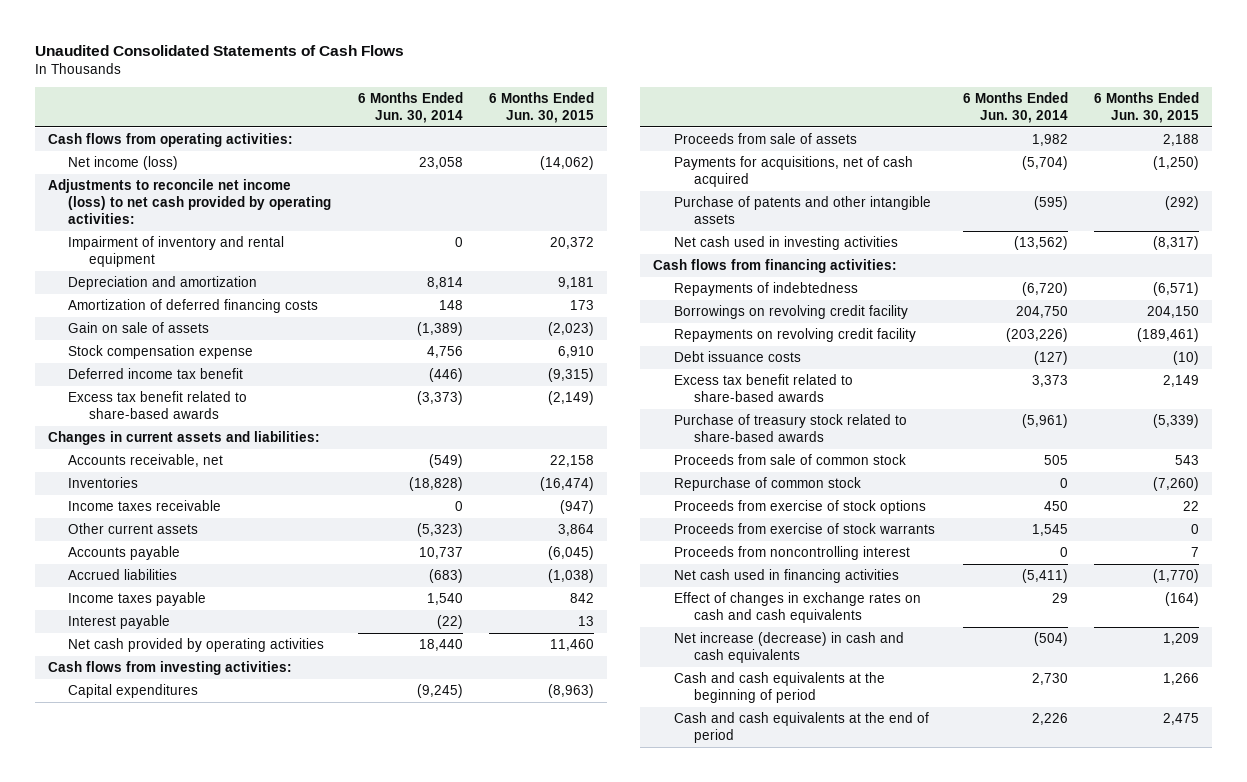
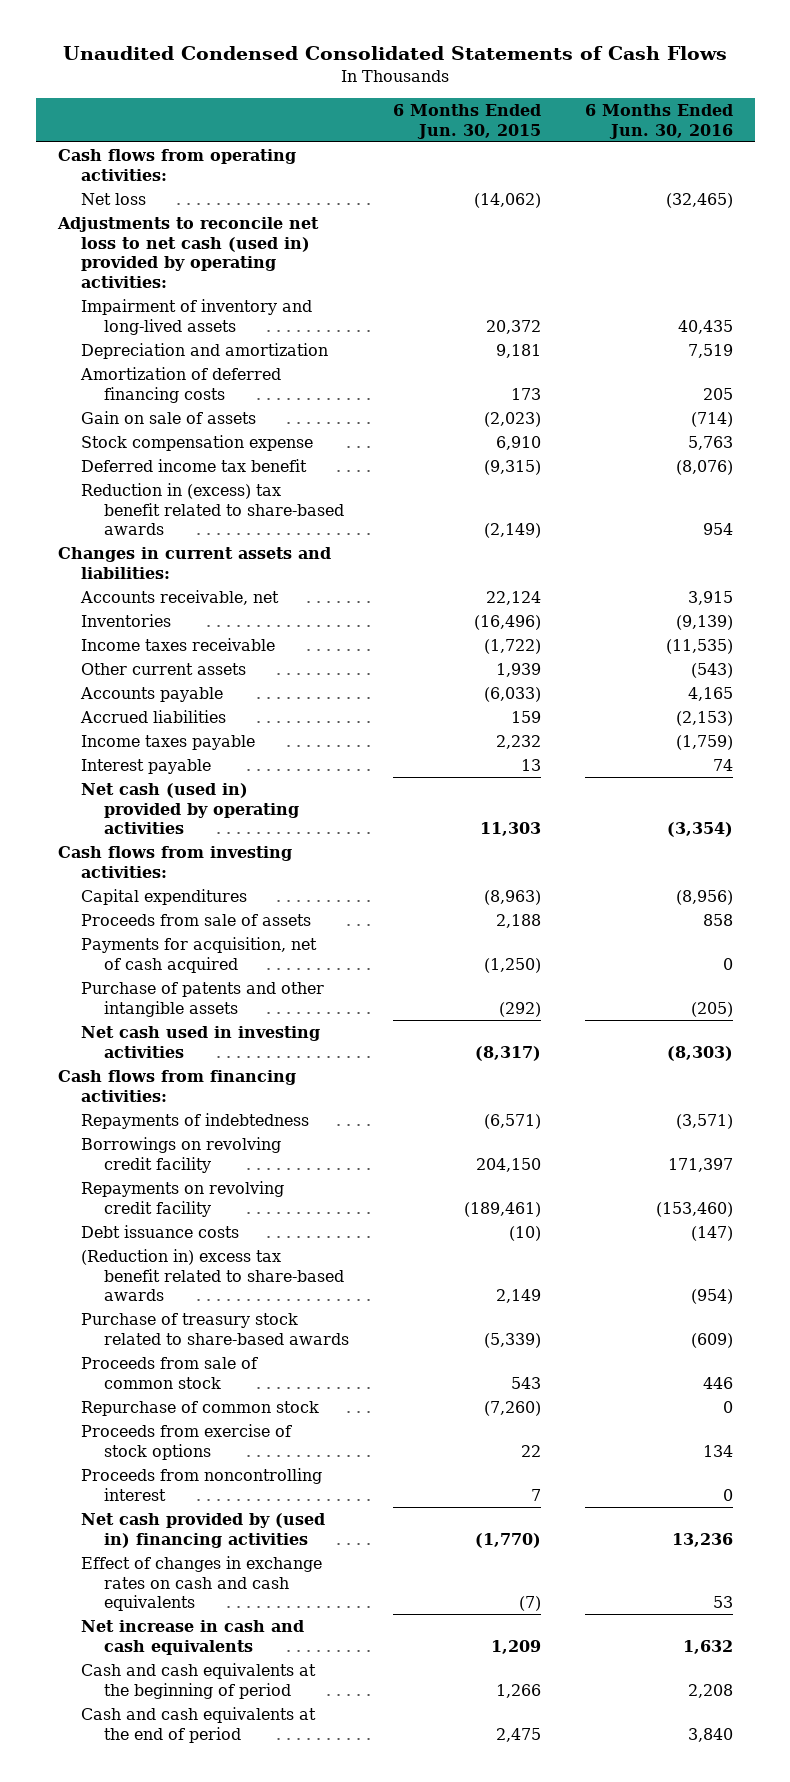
- Unaudited Consolidated Statements of Cash Flows
+ Unaudited Condensed Consolidated Statements of Cash Flows
- | 6 Months Ended Jun. 30, 2014 | 6 Months Ended Jun. 30, 2015
+ | 6 Months Ended Jun. 30, 2015 | 6 Months Ended Jun. 30, 2016
- Net income (loss) | 23,058 | (14,062)
- Adjustments to reconcile net income (loss) to net cash provided by operating activities:
- Impairment of inventory and rental equipment | 0 | 20,372
+ Net loss | (14,062) | (32,465)
+ Adjustments to reconcile net loss to net cash (used in) provided by operating activities:
+ Impairment of inventory and long-lived assets | 20,372 | 40,435
- Excess tax benefit related to share-based awards | (3,373) | (2,149)
+ Reduction in (excess) tax benefit related to share-based awards | (2,149) | 954
- Accounts receivable, net | (549) | 22,158
- Inventories | (18,828) | (16,474)
- Income taxes receivable | 0 | (947)
- Other current assets | (5,323) | 3,864
- Accounts payable | 10,737 | (6,045)
- Accrued liabilities | (683) | (1,038)
- Income taxes payable | 1,540 | 842
+ Accounts receivable, net | 22,124 | 3,915
+ Inventories | (16,496) | (9,139)
+ Income taxes receivable | (1,722) | (11,535)
+ Other current assets | 1,939 | (543)
+ Accounts payable | (6,033) | 4,165
+ Accrued liabilities | 159 | (2,153)
+ Income taxes payable | 2,232 | (1,759)
- Net cash provided by operating activities | 18,440 | 11,460
+ Net cash (used in) provided by operating activities | 11,303 | (3,354)
- Payments for acquisitions, net of cash acquired | (5,704) | (1,250)
+ Payments for acquisition, net of cash acquired | (1,250) | 0
- Excess tax benefit related to share-based awards | 3,373 | 2,149
+ (Reduction in) excess tax benefit related to share-based awards | 2,149 | (954)
- Proceeds from exercise of stock warrants | 1,545 | 0
- Net cash used in financing activities | (5,411) | (1,770)
- Effect of changes in exchange rates on cash and cash equivalents | 29 | (164)
- Net increase (decrease) in cash and cash equivalents | (504) | 1,209
+ Net cash provided by (used in) financing activities | (1,770) | 13,236
+ Effect of changes in exchange rates on cash and cash equivalents | (7) | 53
+ Net increase in cash and cash equivalents | 1,209 | 1,632

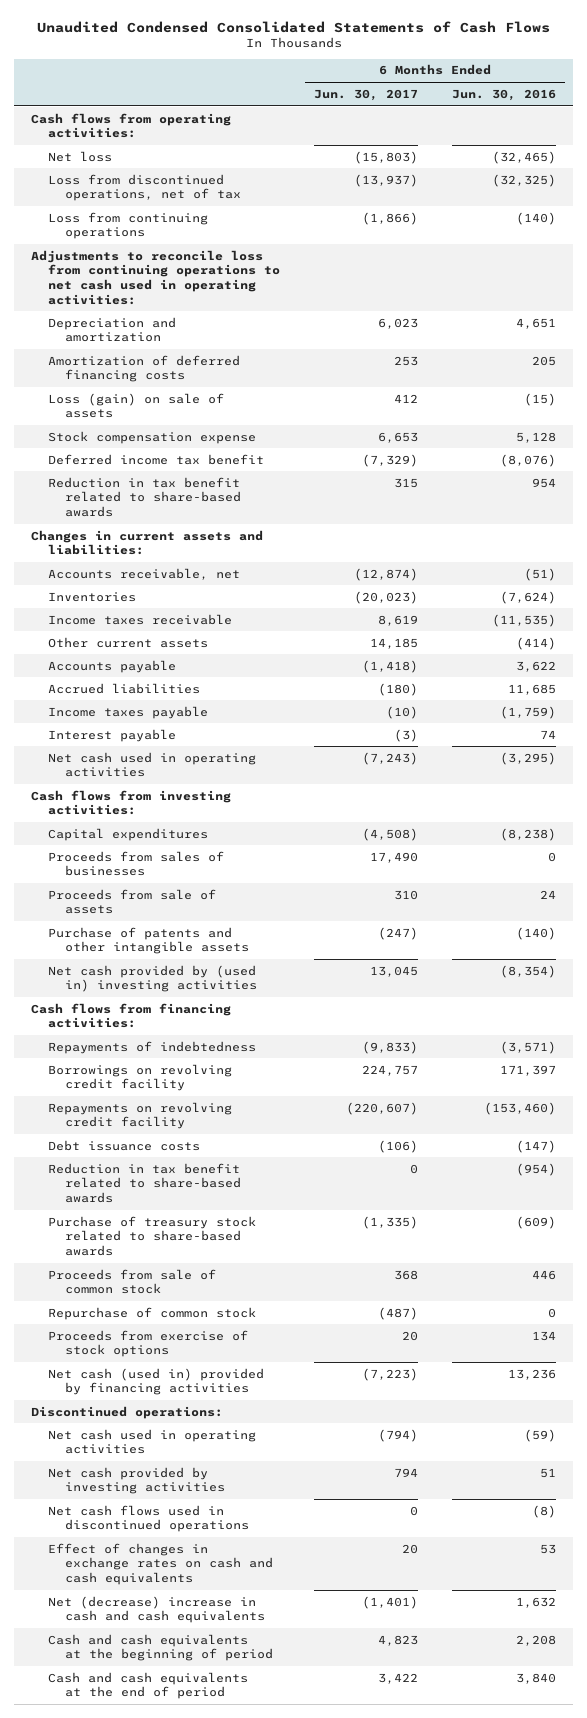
- | 6 Months Ended Jun. 30, 2015 | 6 Months Ended Jun. 30, 2016
+ | 6 Months Ended Jun. 30, 2017 | 6 Months Ended Jun. 30, 2016
- Adjustments to reconcile net loss to net cash (used in) provided by operating activities:
- Impairment of inventory and long-lived assets | 20,372 | 40,435
- Depreciation and amortization | 9,181 | 7,519
+ Loss from discontinued operations, net of tax | (13,937) | (32,325)
+ Loss from continuing operations | (1,866) | (140)
+ Adjustments to reconcile loss from continuing operations to net cash used in operating activities:
+ Depreciation and amortization | 6,023 | 4,651
- Gain on sale of assets | (2,023) | (714)
- Stock compensation expense | 6,910 | 5,763
+ Loss (gain) on sale of assets | 412 | (15)
+ Stock compensation expense | 6,653 | 5,128
- Reduction in (excess) tax benefit related to share-based awards | (2,149) | 954
+ Reduction in tax benefit related to share-based awards | 315 | 954
- Accounts receivable, net | 22,124 | 3,915
- Inventories | (16,496) | (9,139)
+ Accounts receivable, net | (12,874) | (51)
+ Inventories | (20,023) | (7,624)
- Other current assets | 1,939 | (543)
- Accounts payable | (6,033) | 4,165
- Accrued liabilities | 159 | (2,153)
+ Other current assets | 14,185 | (414)
+ Accounts payable | (1,418) | 3,622
+ Accrued liabilities | (180) | 11,685
- Net cash (used in) provided by operating activities | 11,303 | (3,354)
+ Net cash used in operating activities | (7,243) | (3,295)
- Capital expenditures | (8,963) | (8,956)
- Proceeds from sale of assets | 2,188 | 858
- Payments for acquisition, net of cash acquired | (1,250) | 0
- Purchase of patents and other intangible assets | (292) | (205)
- Net cash used in investing activities | (8,317) | (8,303)
+ Capital expenditures | (4,508) | (8,238)
+ Proceeds from sales of businesses | 17,490 | 0
+ Proceeds from sale of assets | 310 | 24
+ Purchase of patents and other intangible assets | (247) | (140)
+ Net cash provided by (used in) investing activities | 13,045 | (8,354)
- (Reduction in) excess tax benefit related to share-based awards | 2,149 | (954)
+ Reduction in tax benefit related to share-based awards | 0 | (954)
- Proceeds from noncontrolling interest | 7 | 0
- Net cash provided by (used in) financing activities | (1,770) | 13,236
+ Net cash (used in) provided by financing activities | (7,223) | 13,236
+ Discontinued operations:
+ Net cash used in operating activities | (794) | (59)
+ Net cash provided by investing activities | 794 | 51
+ Net cash flows used in discontinued operations | 0 | (8)
- Net increase in cash and cash equivalents | 1,209 | 1,632
+ Net (decrease) increase in cash and cash equivalents | (1,401) | 1,632

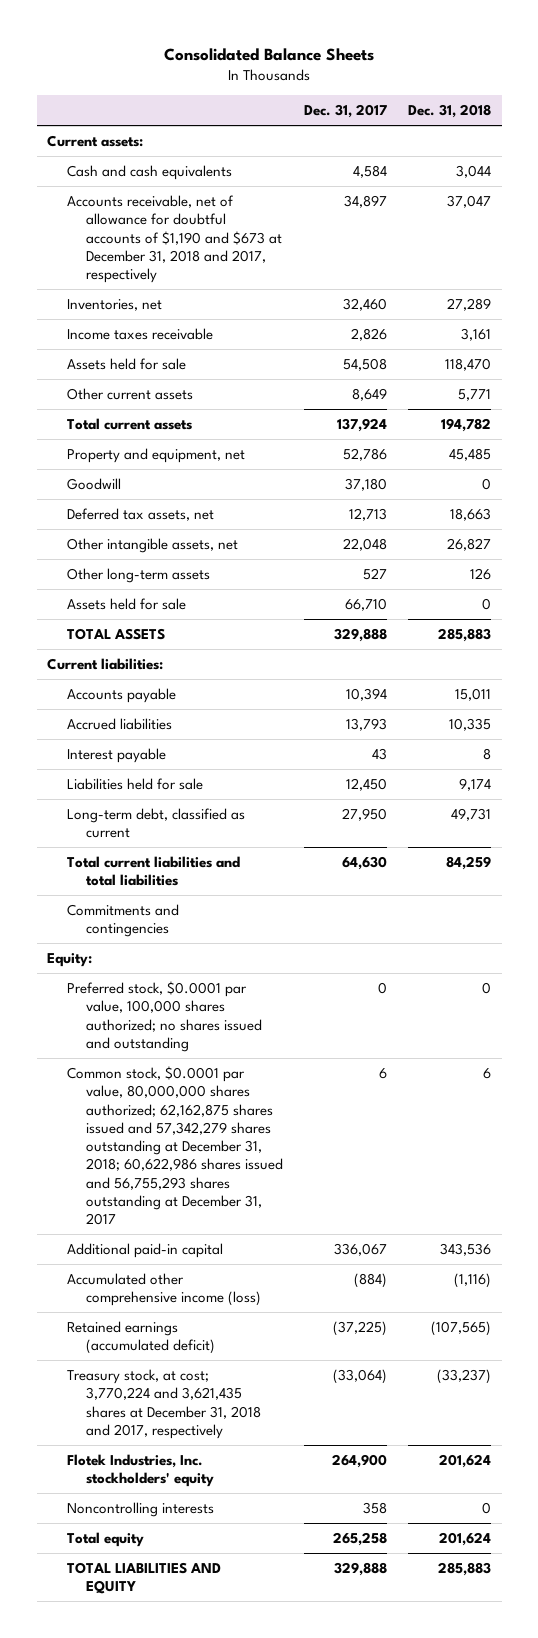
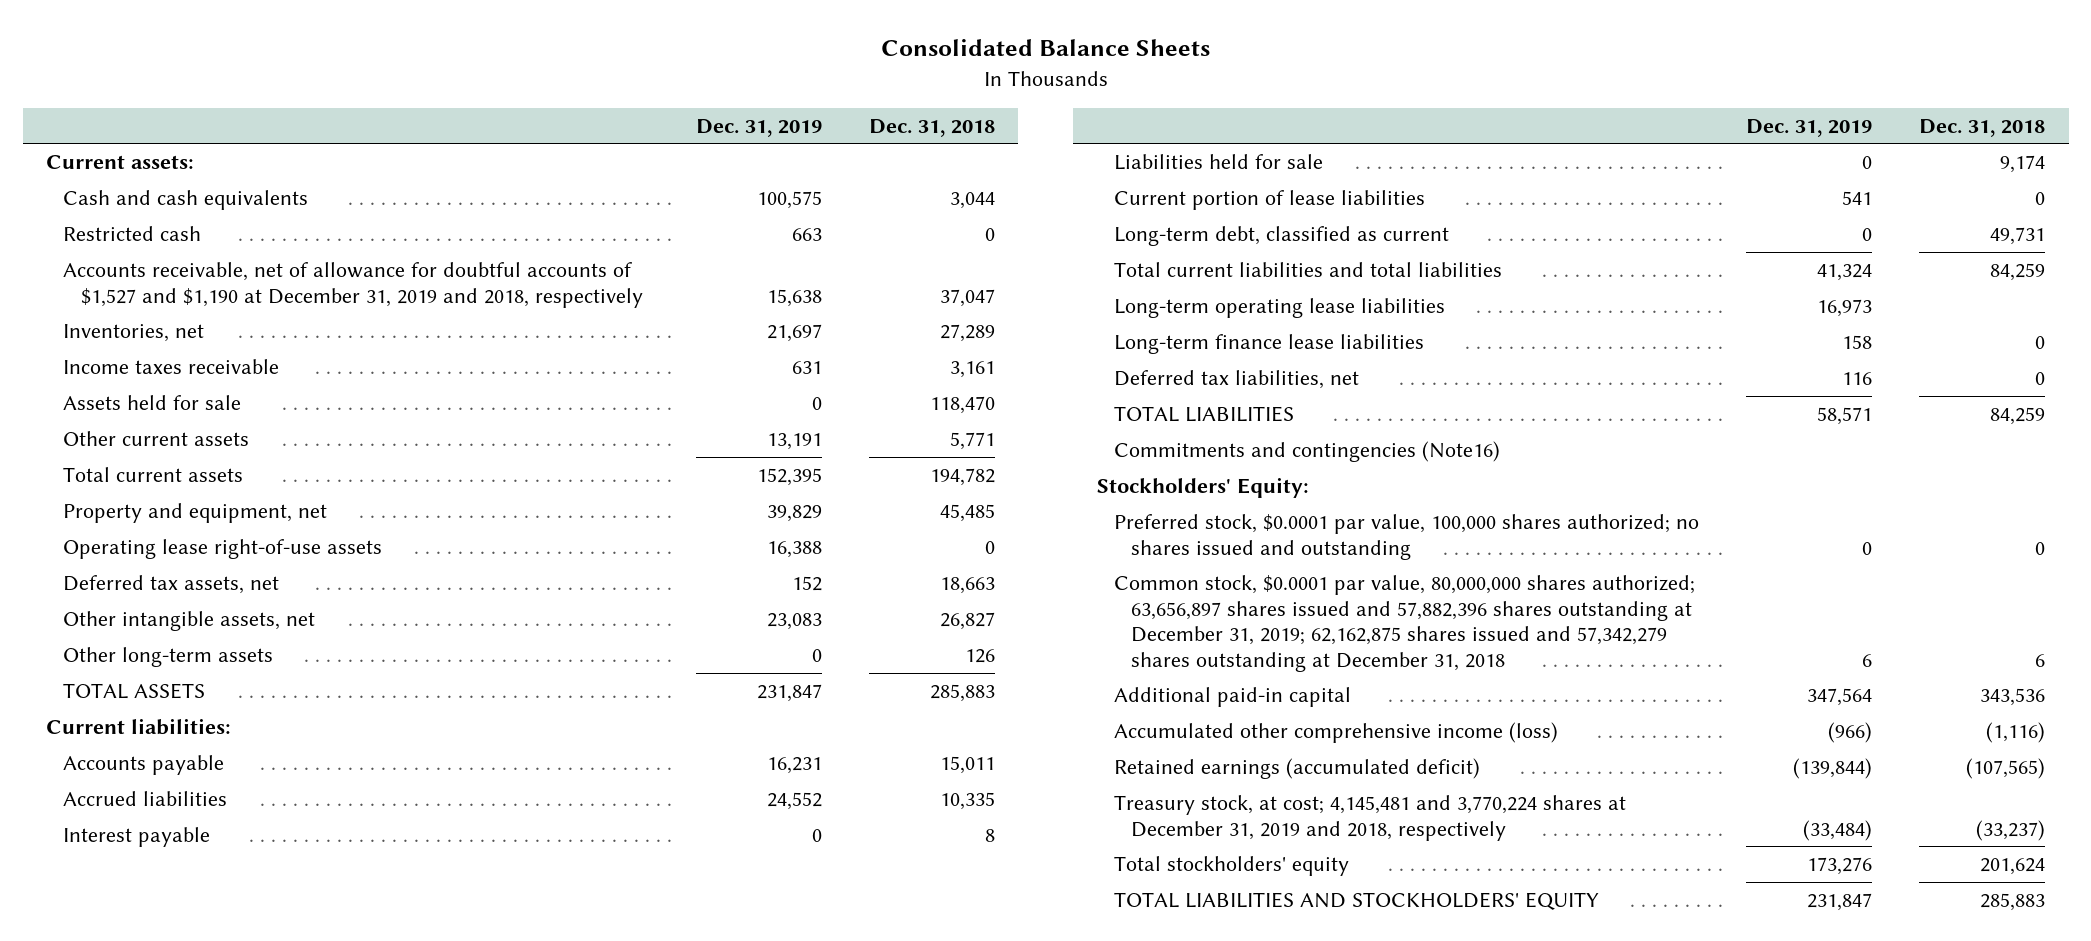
- | Dec. 31, 2017 | Dec. 31, 2018
+ | Dec. 31, 2019 | Dec. 31, 2018
- Accounts receivable, net of allowance for doubtful accounts of $1,190 and $673 at December 31, 2018 and 2017, respectively | 34,897 | 37,047
+ Restricted cash | 663 | 0
+ Accounts receivable, net of allowance for doubtful accounts of $1,527 and $1,190 at December 31, 2019 and 2018, respectively | 15,638 | 37,047
- Goodwill | 37,180 | 0
+ Operating lease right-of-use assets | 16,388 | 0
- Assets held for sale | 66,710 | 0
+ Current portion of lease liabilities | 541 | 0
- Commitments and contingencies
- Equity:
+ Long-term operating lease liabilities | 16,973 |
+ Long-term finance lease liabilities | 158 | 0
+ Deferred tax liabilities, net | 116 | 0
+ TOTAL LIABILITIES | 58,571 | 84,259
+ Commitments and contingencies (Note16)
+ Stockholders' Equity:
- Common stock, $0.0001 par value, 80,000,000 shares authorized; 62,162,875 shares issued and 57,342,279 shares outstanding at December 31, 2018; 60,622,986 shares issued and 56,755,293 shares outstanding at December 31, 2017 | 6 | 6
+ Common stock, $0.0001 par value, 80,000,000 shares authorized; 63,656,897 shares issued and 57,882,396 shares outstanding at December 31, 2019; 62,162,875 shares issued and 57,342,279 shares outstanding at December 31, 2018 | 6 | 6
- Treasury stock, at cost; 3,770,224 and 3,621,435 shares at December 31, 2018 and 2017, respectively | (33,064) | (33,237)
- Flotek Industries, Inc. stockholders' equity | 264,900 | 201,624
- Noncontrolling interests | 358 | 0
- Total equity | 265,258 | 201,624
- TOTAL LIABILITIES AND EQUITY | 329,888 | 285,883
+ Treasury stock, at cost; 4,145,481 and 3,770,224 shares at December 31, 2019 and 2018, respectively | (33,484) | (33,237)
+ Total stockholders' equity | 173,276 | 201,624
+ TOTAL LIABILITIES AND STOCKHOLDERS' EQUITY | 231,847 | 285,883

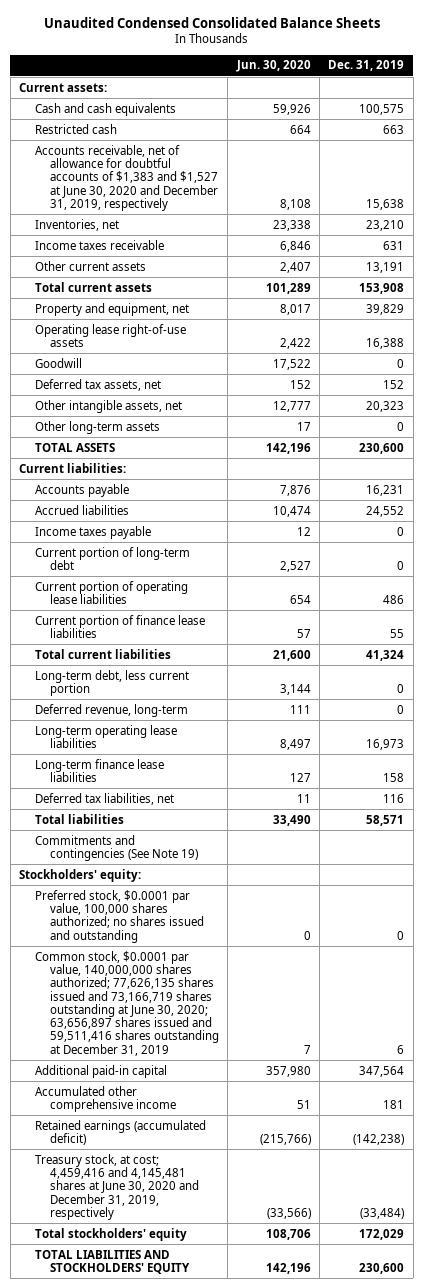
- Consolidated Balance Sheets
+ Unaudited Condensed Consolidated Balance Sheets
- | Dec. 31, 2019 | Dec. 31, 2018
+ | Jun. 30, 2020 | Dec. 31, 2019
- Accounts receivable, net of allowance for doubtful accounts of $1,527 and $1,190 at December 31, 2019 and 2018, respectively | 15,638 | 37,047
- Inventories, net | 21,697 | 27,289
+ Accounts receivable, net of allowance for doubtful accounts of $1,383 and $1,527 at June 30, 2020 and December 31, 2019, respectively | 8,108 | 15,638
+ Inventories, net | 23,338 | 23,210
- Assets held for sale | 0 | 118,470
- Total current assets | 152,395 | 194,782
+ Total current assets | 101,289 | 153,908
+ Goodwill | 17,522 | 0
- Other intangible assets, net | 23,083 | 26,827
+ Other intangible assets, net | 12,777 | 20,323
- TOTAL ASSETS | 231,847 | 285,883
+ TOTAL ASSETS | 142,196 | 230,600
- Interest payable | 0 | 8
- Liabilities held for sale | 0 | 9,174
- Current portion of lease liabilities | 541 | 0
- Long-term debt, classified as current | 0 | 49,731
- Total current liabilities and total liabilities | 41,324 | 84,259
+ Income taxes payable | 12 | 0
+ Current portion of long-term debt | 2,527 | 0
+ Current portion of operating lease liabilities | 654 | 486
+ Current portion of finance lease liabilities | 57 | 55
+ Total current liabilities | 21,600 | 41,324
+ Long-term debt, less current portion | 3,144 | 0
+ Deferred revenue, long-term | 111 | 0
- TOTAL LIABILITIES | 58,571 | 84,259
- Commitments and contingencies (Note16)
- Stockholders' Equity:
+ Total liabilities | 33,490 | 58,571
+ Commitments and contingencies (See Note 19)
+ Stockholders' equity:
- Common stock, $0.0001 par value, 80,000,000 shares authorized; 63,656,897 shares issued and 57,882,396 shares outstanding at December 31, 2019; 62,162,875 shares issued and 57,342,279 shares outstanding at December 31, 2018 | 6 | 6
+ Common stock, $0.0001 par value, 140,000,000 shares authorized; 77,626,135 shares issued and 73,166,719 shares outstanding at June 30, 2020; 63,656,897 shares issued and 59,511,416 shares outstanding at December 31, 2019 | 7 | 6
- Accumulated other comprehensive income (loss) | (966) | (1,116)
- Retained earnings (accumulated deficit) | (139,844) | (107,565)
- Treasury stock, at cost; 4,145,481 and 3,770,224 shares at December 31, 2019 and 2018, respectively | (33,484) | (33,237)
- Total stockholders' equity | 173,276 | 201,624
- TOTAL LIABILITIES AND STOCKHOLDERS' EQUITY | 231,847 | 285,883
+ Accumulated other comprehensive income | 51 | 181
+ Retained earnings (accumulated deficit) | (215,766) | (142,238)
+ Treasury stock, at cost; 4,459,416 and 4,145,481 shares at June 30, 2020 and December 31, 2019, respectively | (33,566) | (33,484)
+ Total stockholders' equity | 108,706 | 172,029
+ TOTAL LIABILITIES AND STOCKHOLDERS' EQUITY | 142,196 | 230,600

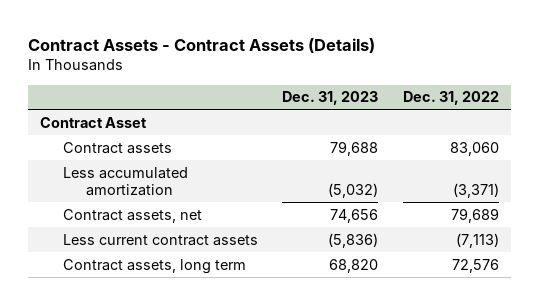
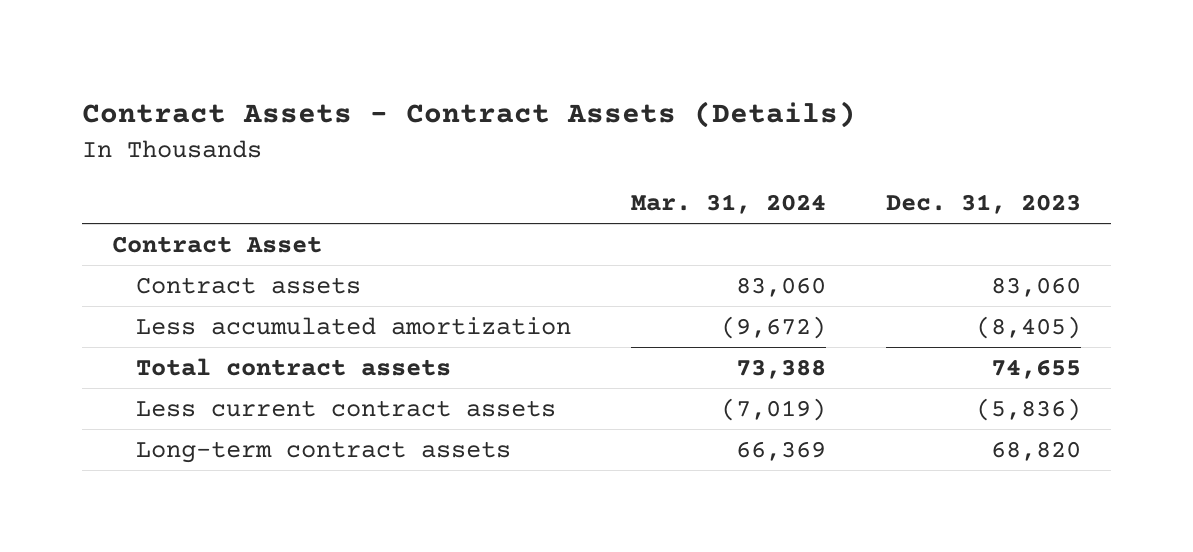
- | Dec. 31, 2023 | Dec. 31, 2022
+ | Mar. 31, 2024 | Dec. 31, 2023
- Contract assets | 79,688 | 83,060
- Less accumulated amortization | (5,032) | (3,371)
- Contract assets, net | 74,656 | 79,689
+ Contract assets | 83,060 | 83,060
+ Less accumulated amortization | (9,672) | (8,405)
+ Total contract assets | 73,388 | 74,655
- Contract assets, long term | 68,820 | 72,576
+ Long-term contract assets | 66,369 | 68,820

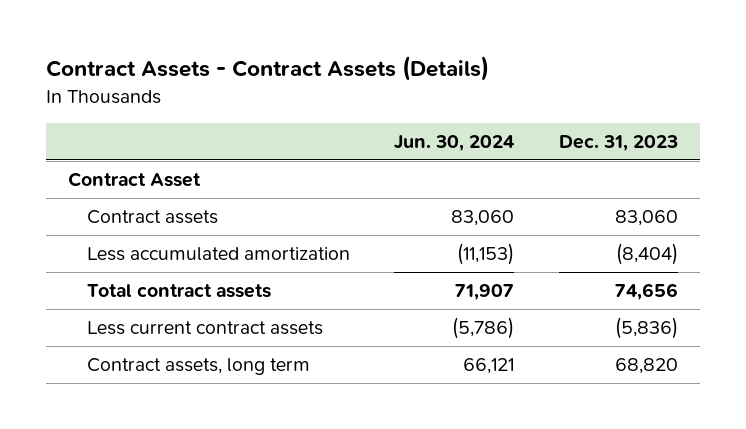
- | Mar. 31, 2024 | Dec. 31, 2023
+ | Jun. 30, 2024 | Dec. 31, 2023
- Less accumulated amortization | (9,672) | (8,405)
- Total contract assets | 73,388 | 74,655
+ Less accumulated amortization | (11,153) | (8,404)
+ Total contract assets | 71,907 | 74,656
- Long-term contract assets | 66,369 | 68,820
+ Contract assets, long term | 66,121 | 68,820

